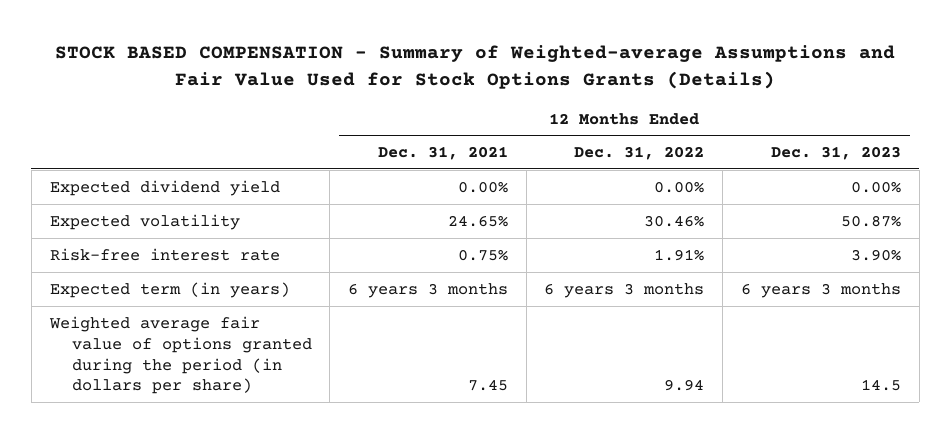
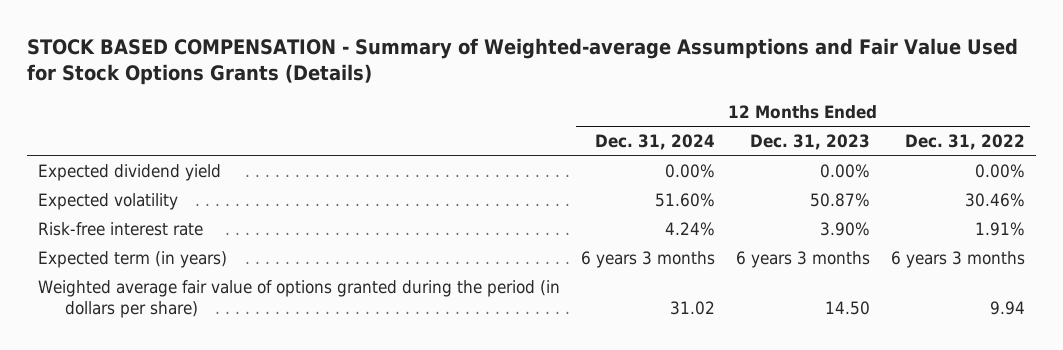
- | 12 Months Ended Dec. 31, 2021 | 12 Months Ended Dec. 31, 2022 | 12 Months Ended Dec. 31, 2023
+ | 12 Months Ended Dec. 31, 2024 | 12 Months Ended Dec. 31, 2023 | 12 Months Ended Dec. 31, 2022
- Weighted average fair value of options granted during the period (in dollars per share) | 7.45 | 9.94 | 14.5
+ Weighted average fair value of options granted during the period (in dollars per share) | 31.02 | 14.50 | 9.94

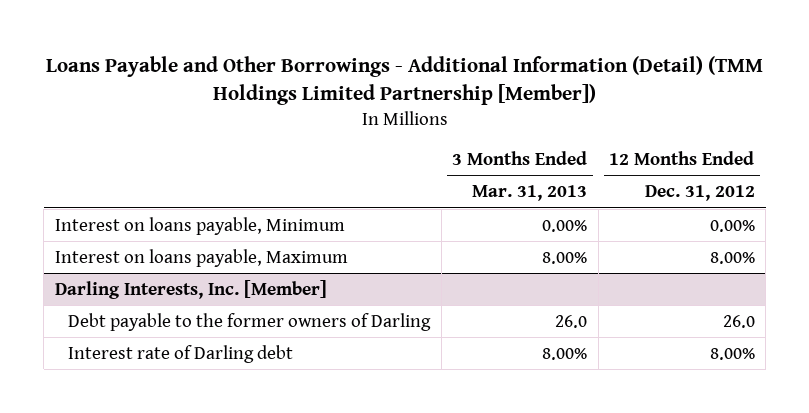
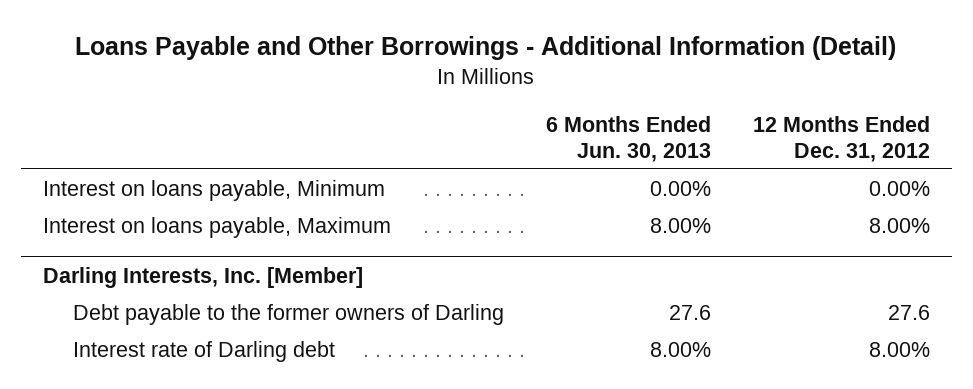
- Loans Payable and Other Borrowings - Additional Information (Detail) (TMM Holdings Limited Partnership [Member])
+ Loans Payable and Other Borrowings - Additional Information (Detail)
- | 3 Months Ended Mar. 31, 2013 | 12 Months Ended Dec. 31, 2012
+ | 6 Months Ended Jun. 30, 2013 | 12 Months Ended Dec. 31, 2012
@ Darling Interests, Inc. [Member]
- Debt payable to the former owners of Darling | 26.0 | 26.0
+ Debt payable to the former owners of Darling | 27.6 | 27.6

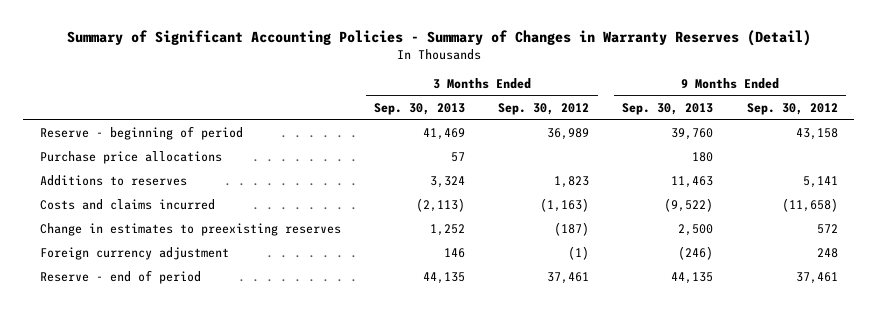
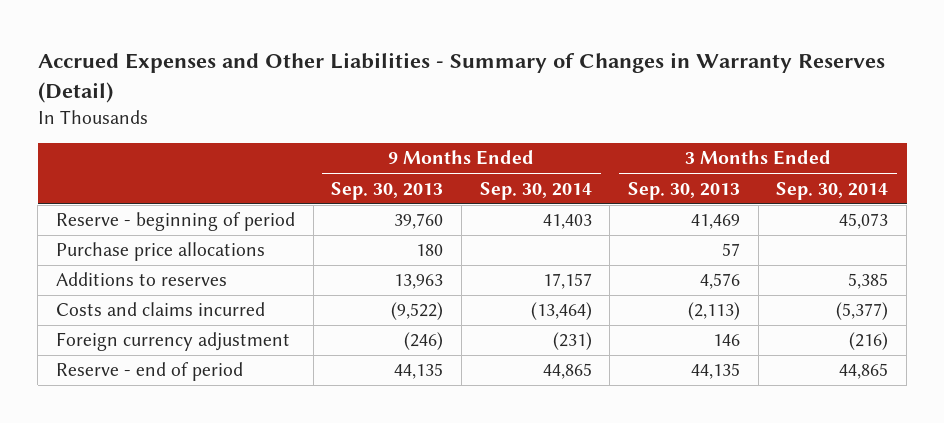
- Summary of Significant Accounting Policies - Summary of Changes in Warranty Reserves (Detail)
+ Accrued Expenses and Other Liabilities - Summary of Changes in Warranty Reserves (Detail)
- | 3 Months Ended Sep. 30, 2013 | 3 Months Ended Sep. 30, 2012 | 9 Months Ended Sep. 30, 2013 | 9 Months Ended Sep. 30, 2012
+ | 9 Months Ended Sep. 30, 2013 | 9 Months Ended Sep. 30, 2014 | 3 Months Ended Sep. 30, 2013 | 3 Months Ended Sep. 30, 2014
- Additions to reserves | 3,324 | 1,823 | 11,463 | 5,141
+ Additions to reserves | 13,963 | 17,157 | 4,576 | 5,385
- Change in estimates to preexisting reserves | 1,252 | (187) | 2,500 | 572

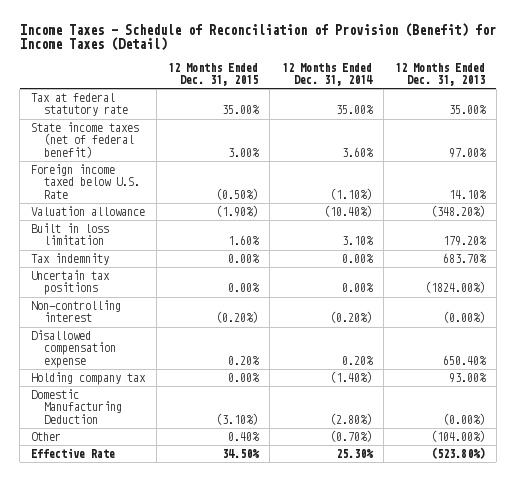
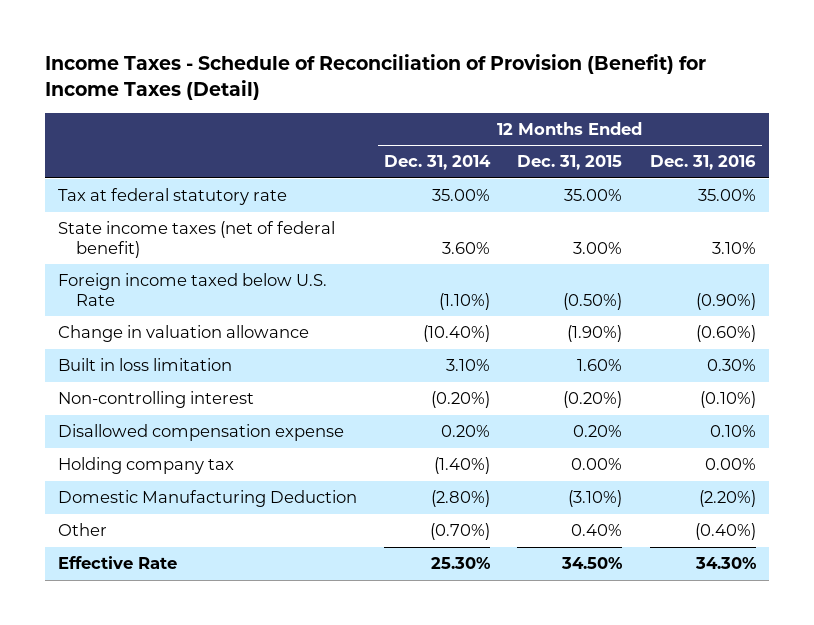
- | 12 Months Ended Dec. 31, 2015 | 12 Months Ended Dec. 31, 2014 | 12 Months Ended Dec. 31, 2013
+ | 12 Months Ended Dec. 31, 2014 | 12 Months Ended Dec. 31, 2015 | 12 Months Ended Dec. 31, 2016
- Valuation allowance | (1.90%) | (10.40%) | (348.20%)
+ Change in valuation allowance | (10.40%) | (1.90%) | (0.60%)
- Tax indemnity | 0.00% | 0.00% | 683.70%
- Uncertain tax positions | 0.00% | 0.00% | (1824.00%)

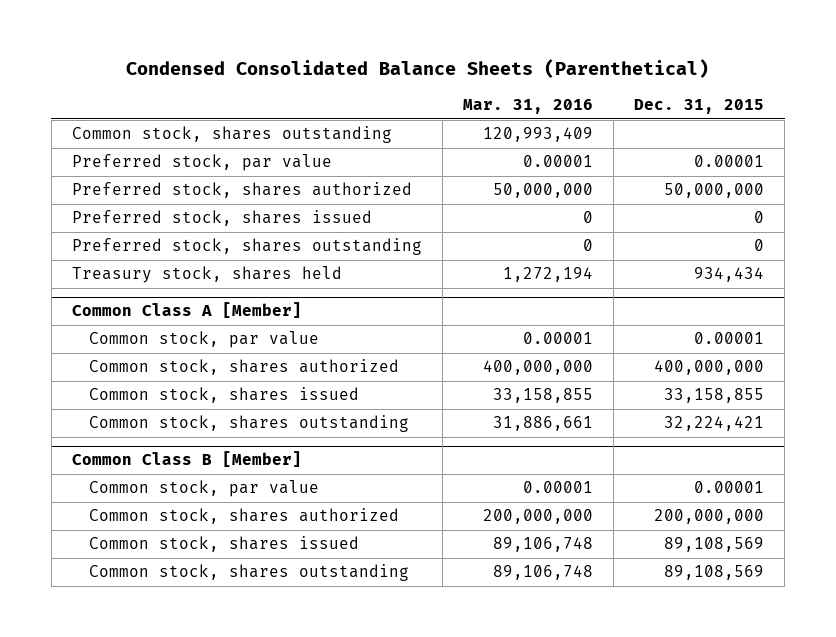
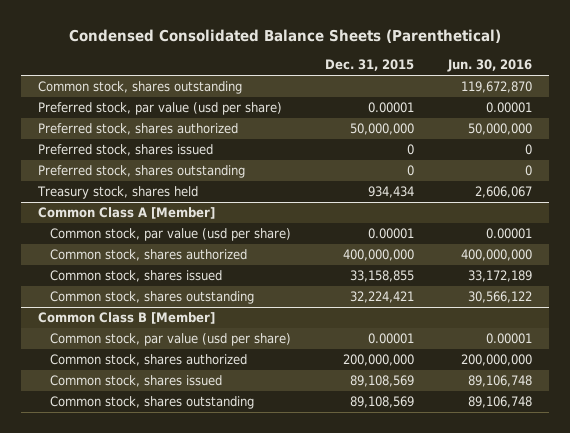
- | Mar. 31, 2016 | Dec. 31, 2015
+ | Dec. 31, 2015 | Jun. 30, 2016
- Preferred stock, par value | 0.00001 | 0.00001
+ Preferred stock, par value (usd per share) | 0.00001 | 0.00001
@ Common Class A [Member]
- Common stock, par value | 0.00001 | 0.00001
+ Common stock, par value (usd per share) | 0.00001 | 0.00001
@ Common Class B [Member]
- Common stock, par value | 0.00001 | 0.00001
+ Common stock, par value (usd per share) | 0.00001 | 0.00001

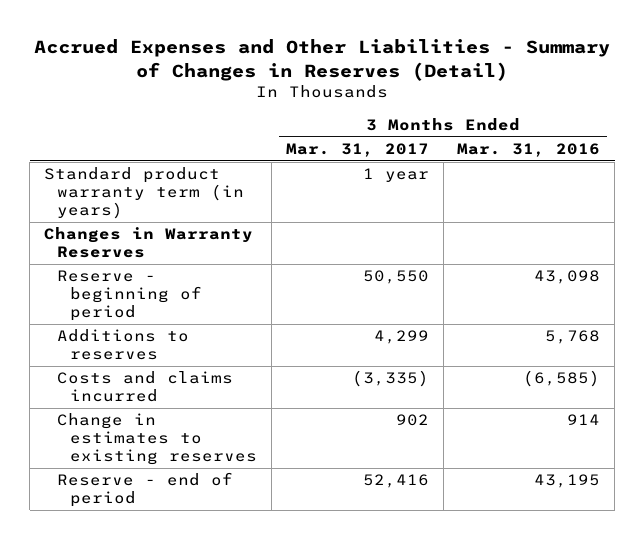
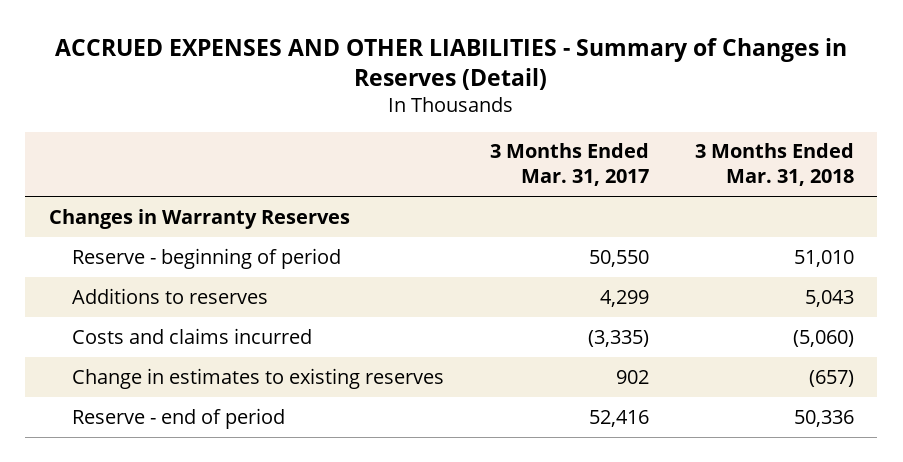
- Accrued Expenses and Other Liabilities - Summary of Changes in Reserves (Detail)
+ ACCRUED EXPENSES AND OTHER LIABILITIES - Summary of Changes in Reserves (Detail)
- | 3 Months Ended Mar. 31, 2017 | 3 Months Ended Mar. 31, 2016
+ | 3 Months Ended Mar. 31, 2017 | 3 Months Ended Mar. 31, 2018
- Standard product warranty term (in years) | 1 year |

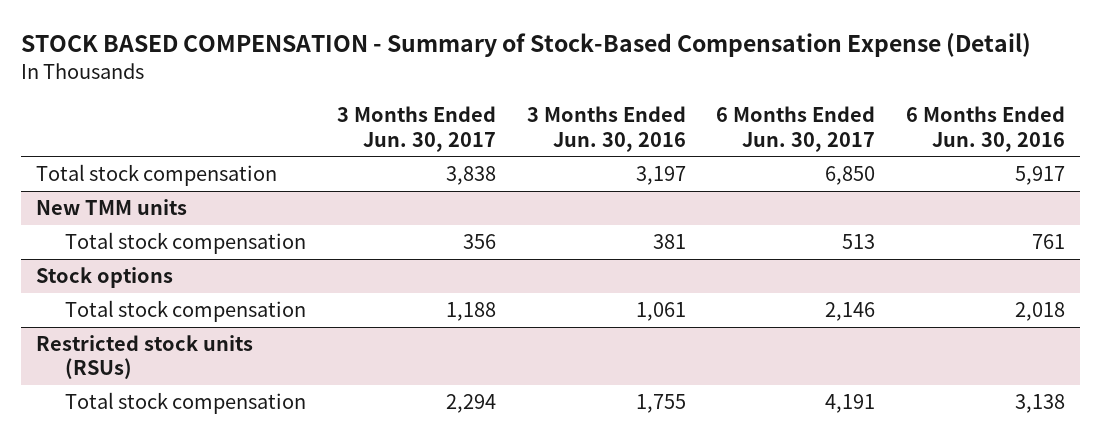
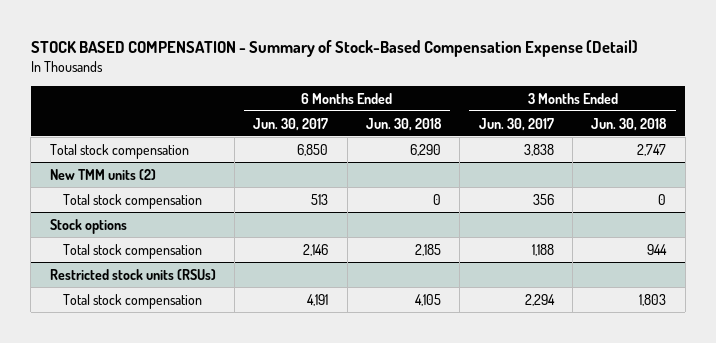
- | 3 Months Ended Jun. 30, 2017 | 3 Months Ended Jun. 30, 2016 | 6 Months Ended Jun. 30, 2017 | 6 Months Ended Jun. 30, 2016
+ | 6 Months Ended Jun. 30, 2017 | 6 Months Ended Jun. 30, 2018 | 3 Months Ended Jun. 30, 2017 | 3 Months Ended Jun. 30, 2018
- New TMM units
+ New TMM units (2)

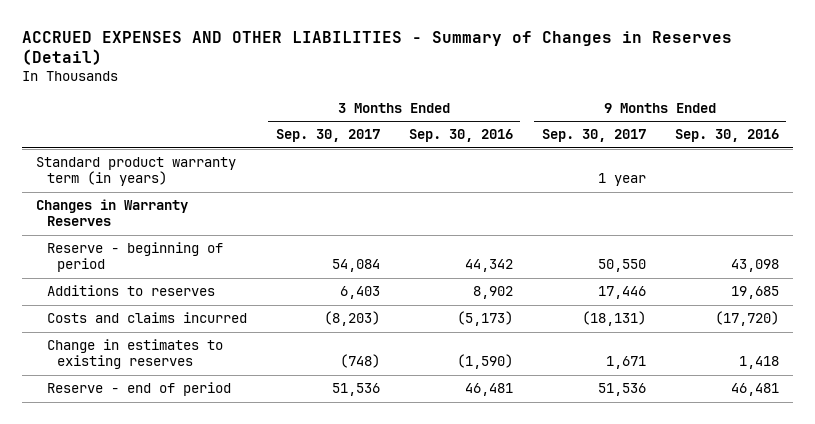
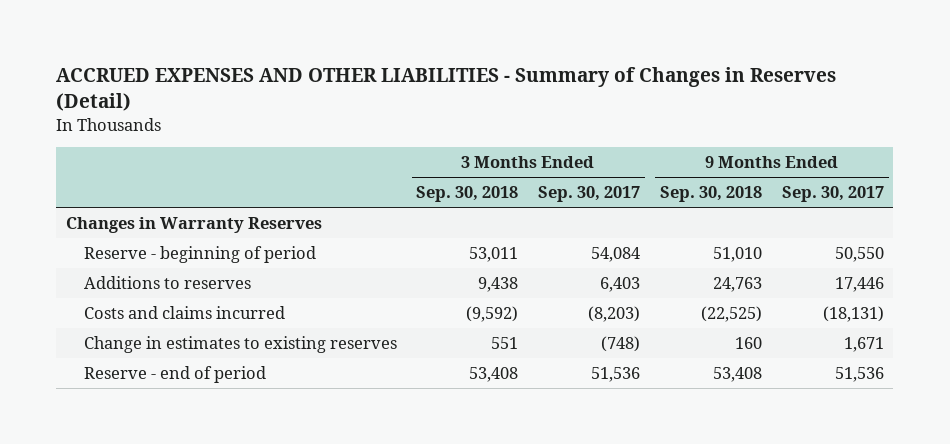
- | 3 Months Ended Sep. 30, 2017 | 3 Months Ended Sep. 30, 2016 | 9 Months Ended Sep. 30, 2017 | 9 Months Ended Sep. 30, 2016
+ | 3 Months Ended Sep. 30, 2018 | 3 Months Ended Sep. 30, 2017 | 9 Months Ended Sep. 30, 2018 | 9 Months Ended Sep. 30, 2017
- Standard product warranty term (in years) | | | 1 year |

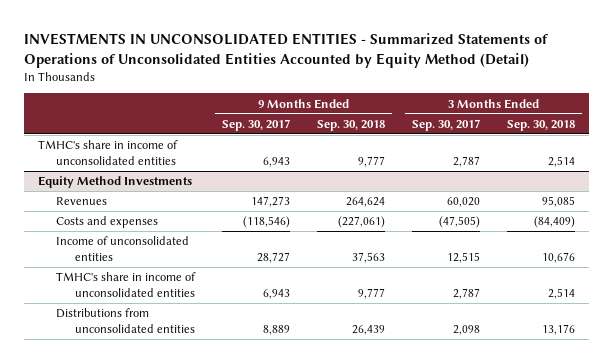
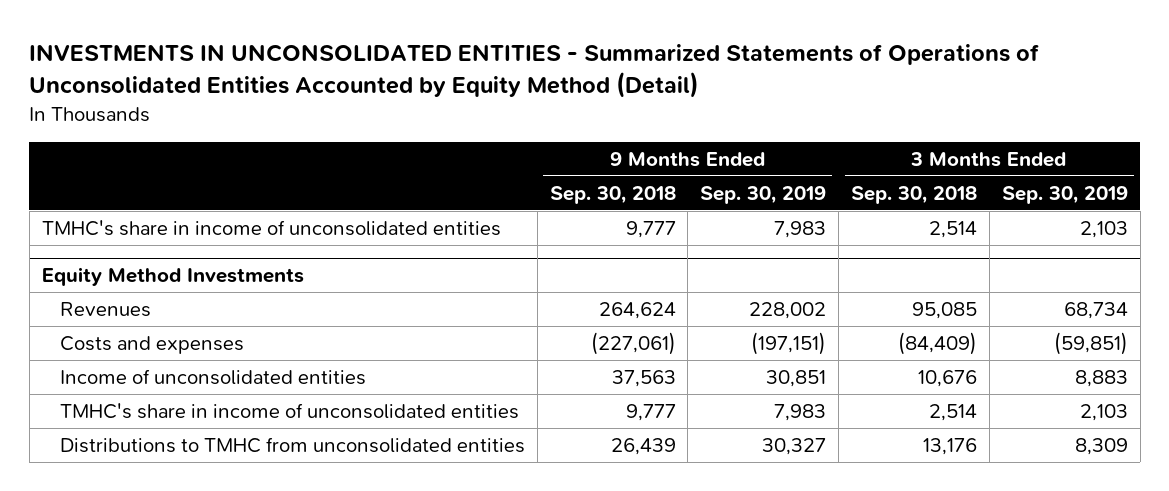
- | 9 Months Ended Sep. 30, 2017 | 9 Months Ended Sep. 30, 2018 | 3 Months Ended Sep. 30, 2017 | 3 Months Ended Sep. 30, 2018
+ | 9 Months Ended Sep. 30, 2018 | 9 Months Ended Sep. 30, 2019 | 3 Months Ended Sep. 30, 2018 | 3 Months Ended Sep. 30, 2019
@ Equity Method Investments
- Distributions from unconsolidated entities | 8,889 | 26,439 | 2,098 | 13,176
+ Distributions to TMHC from unconsolidated entities | 26,439 | 30,327 | 13,176 | 8,309

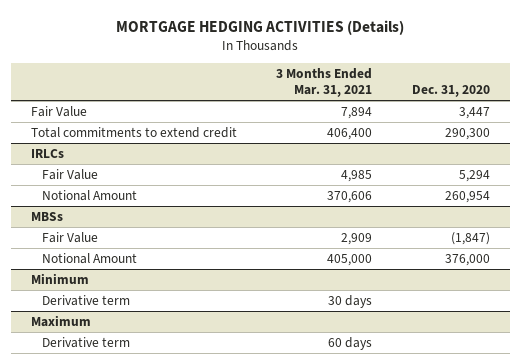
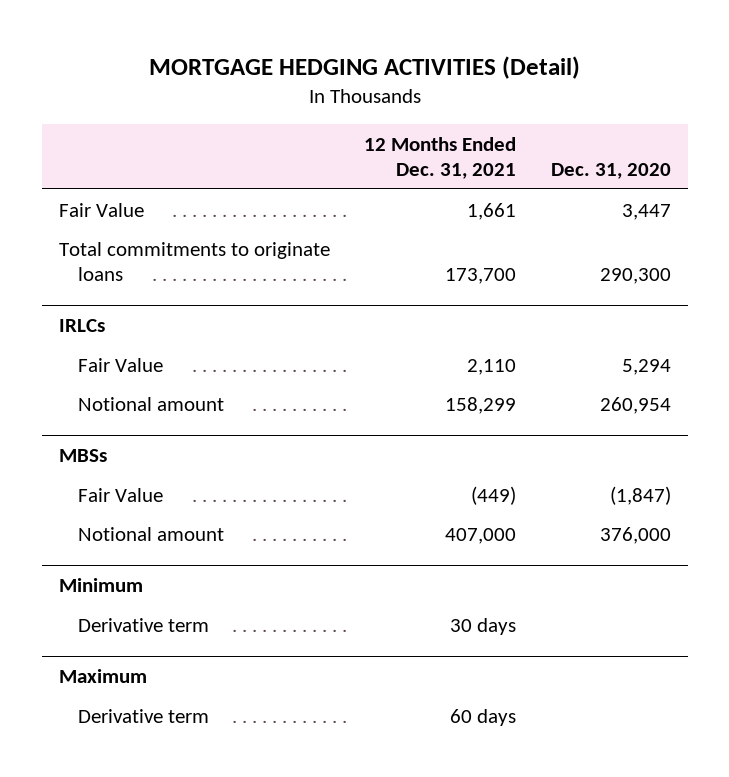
- MORTGAGE HEDGING ACTIVITIES (Details)
+ MORTGAGE HEDGING ACTIVITIES (Detail)
- | 3 Months Ended Mar. 31, 2021 | Dec. 31, 2020
+ | 12 Months Ended Dec. 31, 2021 | Dec. 31, 2020
- Total commitments to extend credit | 406,400 | 290,300
+ Total commitments to originate loans | 173,700 | 290,300
@ IRLCs
- Notional Amount | 370,606 | 260,954
+ Notional amount | 158,299 | 260,954
@ MBSs
- Notional Amount | 405,000 | 376,000
+ Notional amount | 407,000 | 376,000

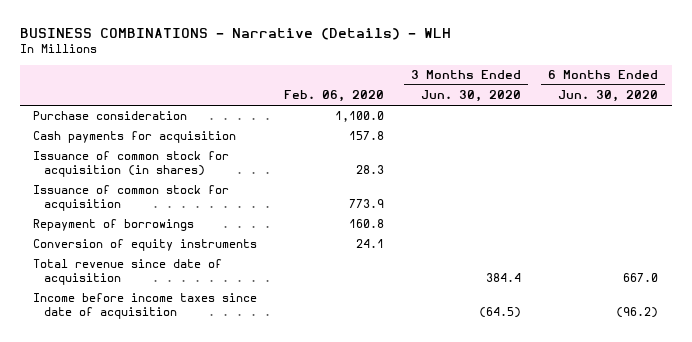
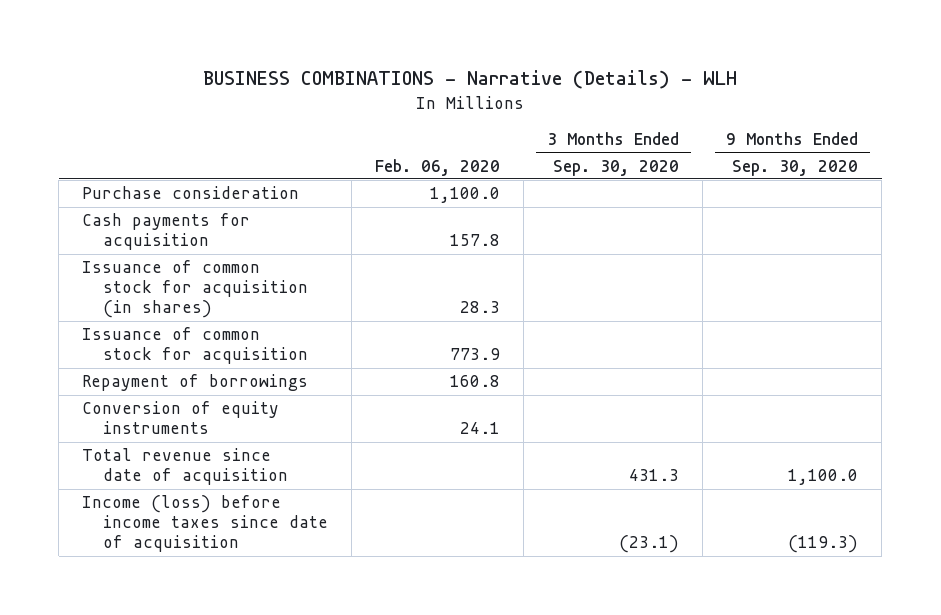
- | Feb. 06, 2020 | 3 Months Ended Jun. 30, 2020 | 6 Months Ended Jun. 30, 2020
+ | Feb. 06, 2020 | 3 Months Ended Sep. 30, 2020 | 9 Months Ended Sep. 30, 2020
- Income before income taxes since date of acquisition | | (64.5) | (96.2)
+ Income (loss) before income taxes since date of acquisition | | (23.1) | (119.3)

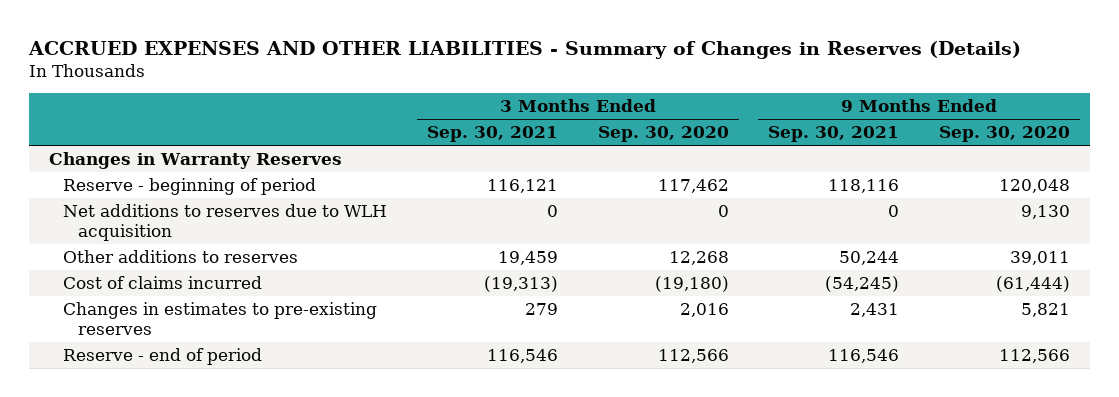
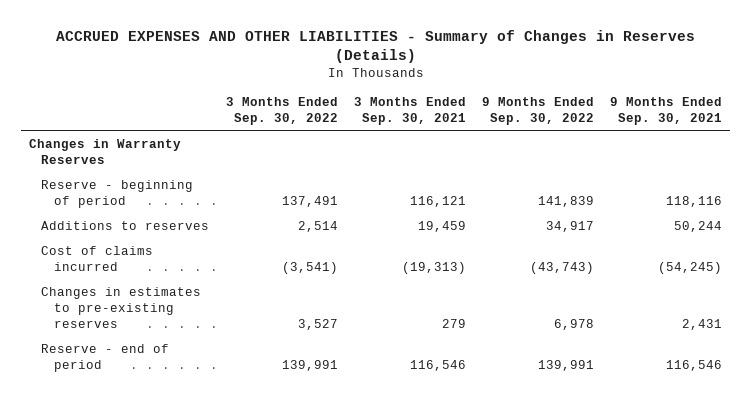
- | 3 Months Ended Sep. 30, 2021 | 3 Months Ended Sep. 30, 2020 | 9 Months Ended Sep. 30, 2021 | 9 Months Ended Sep. 30, 2020
+ | 3 Months Ended Sep. 30, 2022 | 3 Months Ended Sep. 30, 2021 | 9 Months Ended Sep. 30, 2022 | 9 Months Ended Sep. 30, 2021
- Net additions to reserves due to WLH acquisition | 0 | 0 | 0 | 9,130
- Other additions to reserves | 19,459 | 12,268 | 50,244 | 39,011
+ Additions to reserves | 2,514 | 19,459 | 34,917 | 50,244

